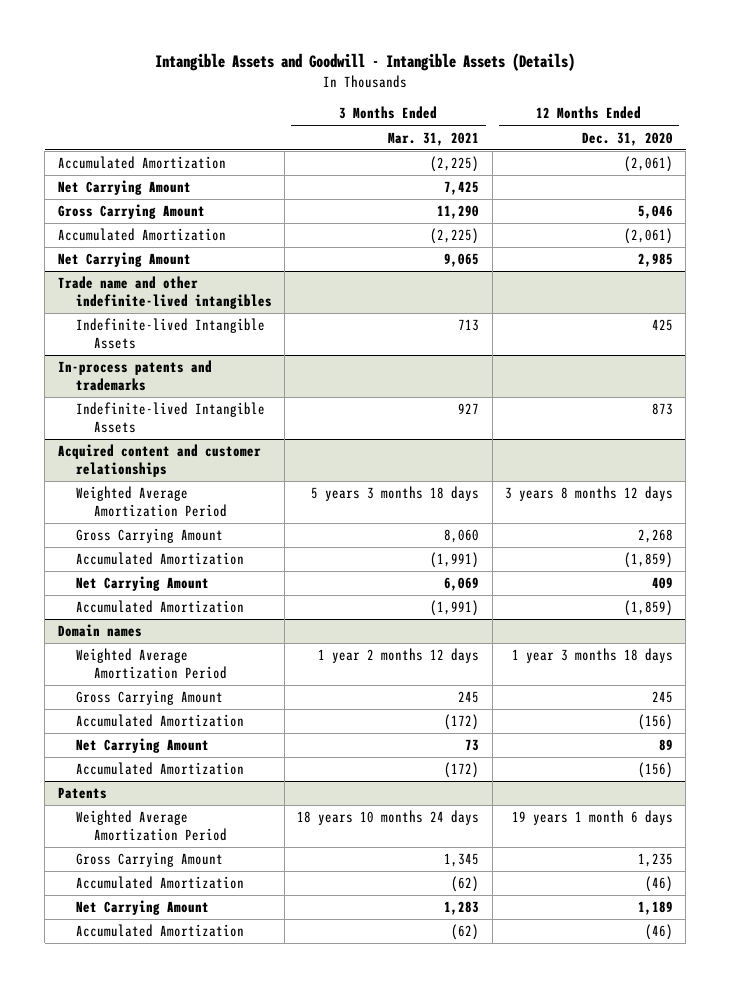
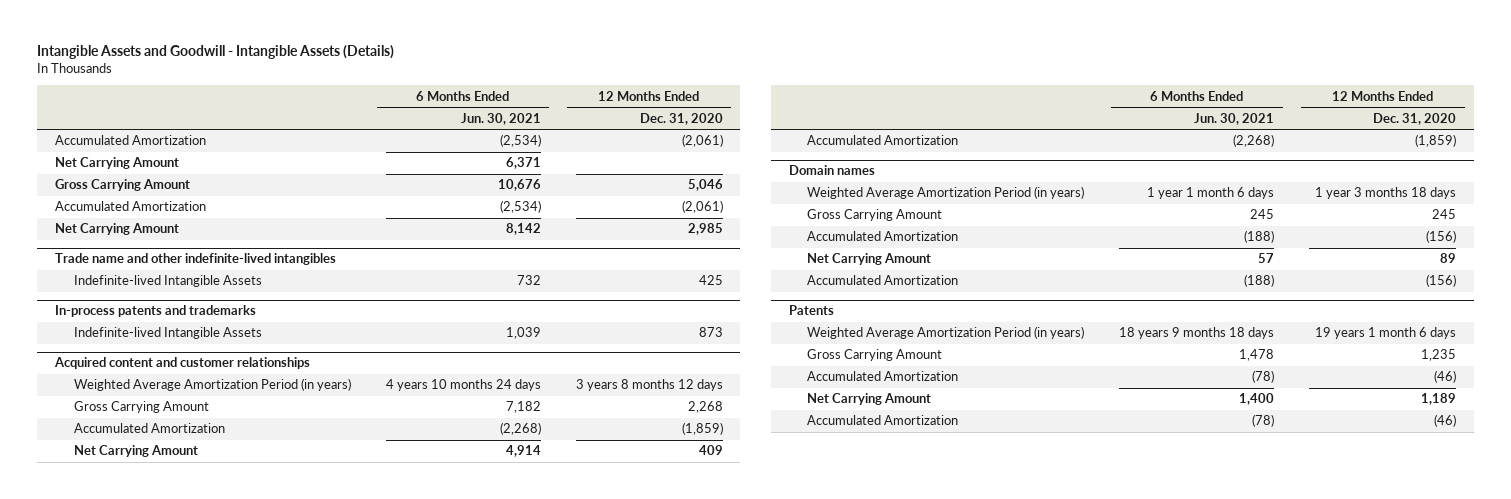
- | 3 Months Ended Mar. 31, 2021 | 12 Months Ended Dec. 31, 2020
+ | 6 Months Ended Jun. 30, 2021 | 12 Months Ended Dec. 31, 2020
@ Acquired content and customer relationships
- Weighted Average Amortization Period | 5 years 3 months 18 days | 3 years 8 months 12 days
+ Weighted Average Amortization Period (in years) | 4 years 10 months 24 days | 3 years 8 months 12 days
@ Domain names
- Weighted Average Amortization Period | 1 year 2 months 12 days | 1 year 3 months 18 days
+ Weighted Average Amortization Period (in years) | 1 year 1 month 6 days | 1 year 3 months 18 days
@ Patents
- Weighted Average Amortization Period | 18 years 10 months 24 days | 19 years 1 month 6 days
+ Weighted Average Amortization Period (in years) | 18 years 9 months 18 days | 19 years 1 month 6 days

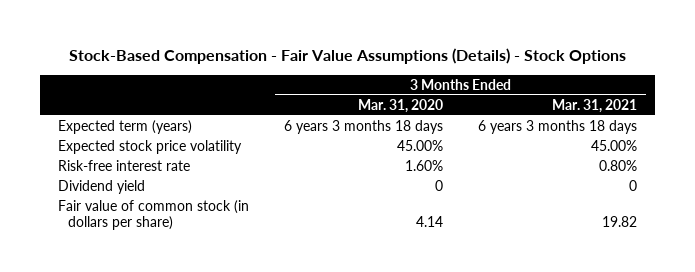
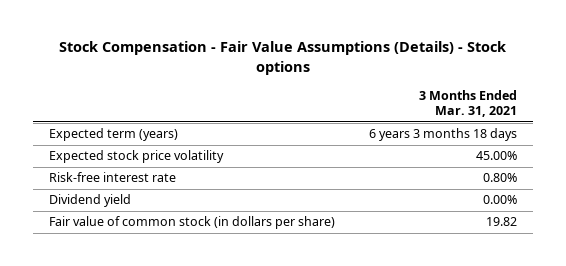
- Stock-Based Compensation - Fair Value Assumptions (Details) - Stock Options
+ Stock Compensation - Fair Value Assumptions (Details) - Stock options
- | 3 Months Ended Mar. 31, 2020 | 3 Months Ended Mar. 31, 2021
+ | 3 Months Ended Mar. 31, 2021
- Dividend yield | 0 | 0
+ Dividend yield | 0.00%

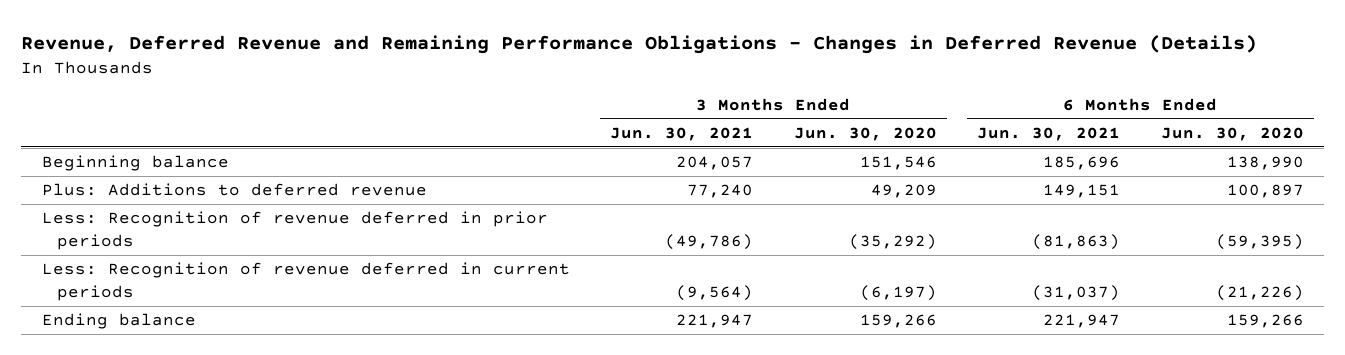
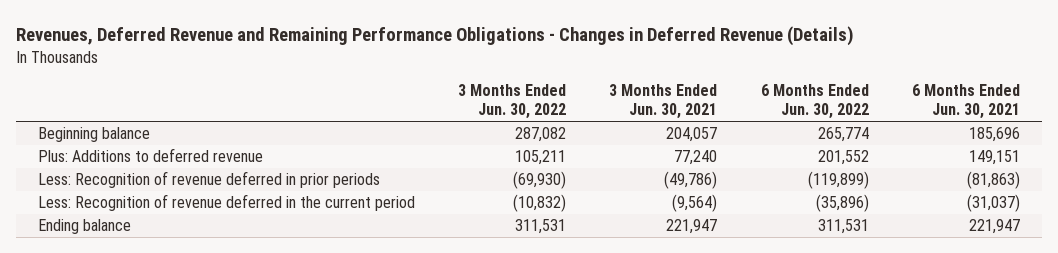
- Revenue, Deferred Revenue and Remaining Performance Obligations - Changes in Deferred Revenue (Details)
+ Revenues, Deferred Revenue and Remaining Performance Obligations - Changes in Deferred Revenue (Details)
- | 3 Months Ended Jun. 30, 2021 | 3 Months Ended Jun. 30, 2020 | 6 Months Ended Jun. 30, 2021 | 6 Months Ended Jun. 30, 2020
+ | 3 Months Ended Jun. 30, 2022 | 3 Months Ended Jun. 30, 2021 | 6 Months Ended Jun. 30, 2022 | 6 Months Ended Jun. 30, 2021
- Less: Recognition of revenue deferred in current periods | (9,564) | (6,197) | (31,037) | (21,226)
+ Less: Recognition of revenue deferred in the current period | (10,832) | (9,564) | (35,896) | (31,037)

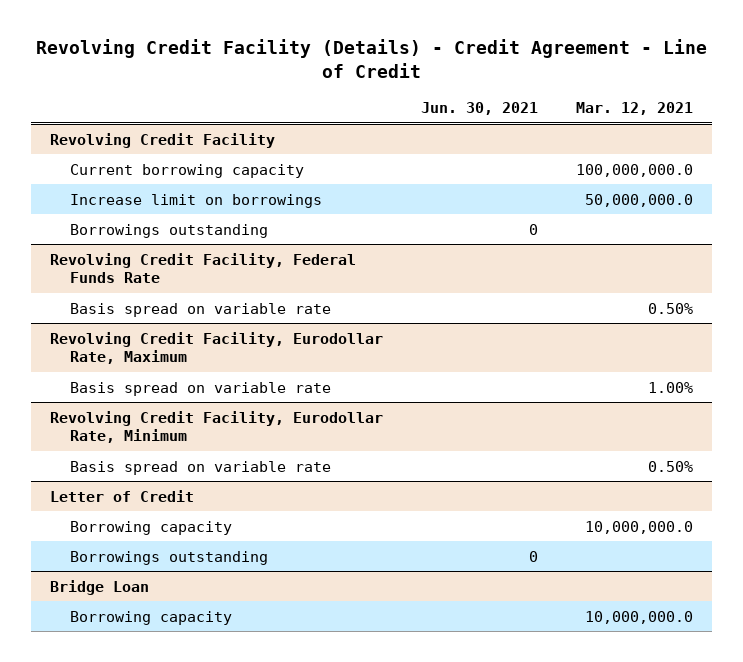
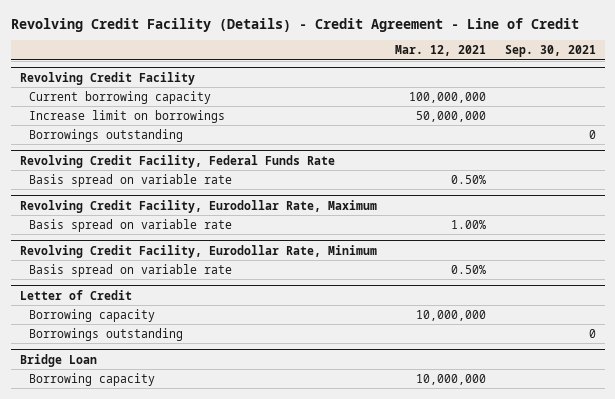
- | Jun. 30, 2021 | Mar. 12, 2021
+ | Mar. 12, 2021 | Sep. 30, 2021
@ Revolving Credit Facility
- Current borrowing capacity | | 100,000,000.0
- Increase limit on borrowings | | 50,000,000.0
+ Current borrowing capacity | 100,000,000 |
+ Increase limit on borrowings | 50,000,000 |
@ Letter of Credit
- Borrowing capacity | | 10,000,000.0
+ Borrowing capacity | 10,000,000 |
@ Bridge Loan
- Borrowing capacity | | 10,000,000.0
+ Borrowing capacity | 10,000,000 |

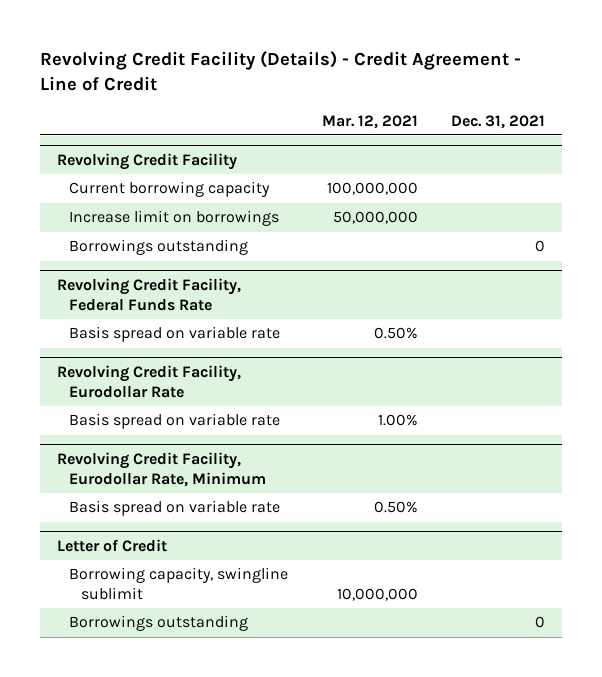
- | Mar. 12, 2021 | Sep. 30, 2021
+ | Mar. 12, 2021 | Dec. 31, 2021
- Revolving Credit Facility, Eurodollar Rate, Maximum
+ Revolving Credit Facility, Eurodollar Rate
@ Letter of Credit
- Borrowing capacity | 10,000,000 |
+ Borrowing capacity, swingline sublimit | 10,000,000 |
- Bridge Loan
- Borrowing capacity | 10,000,000 |

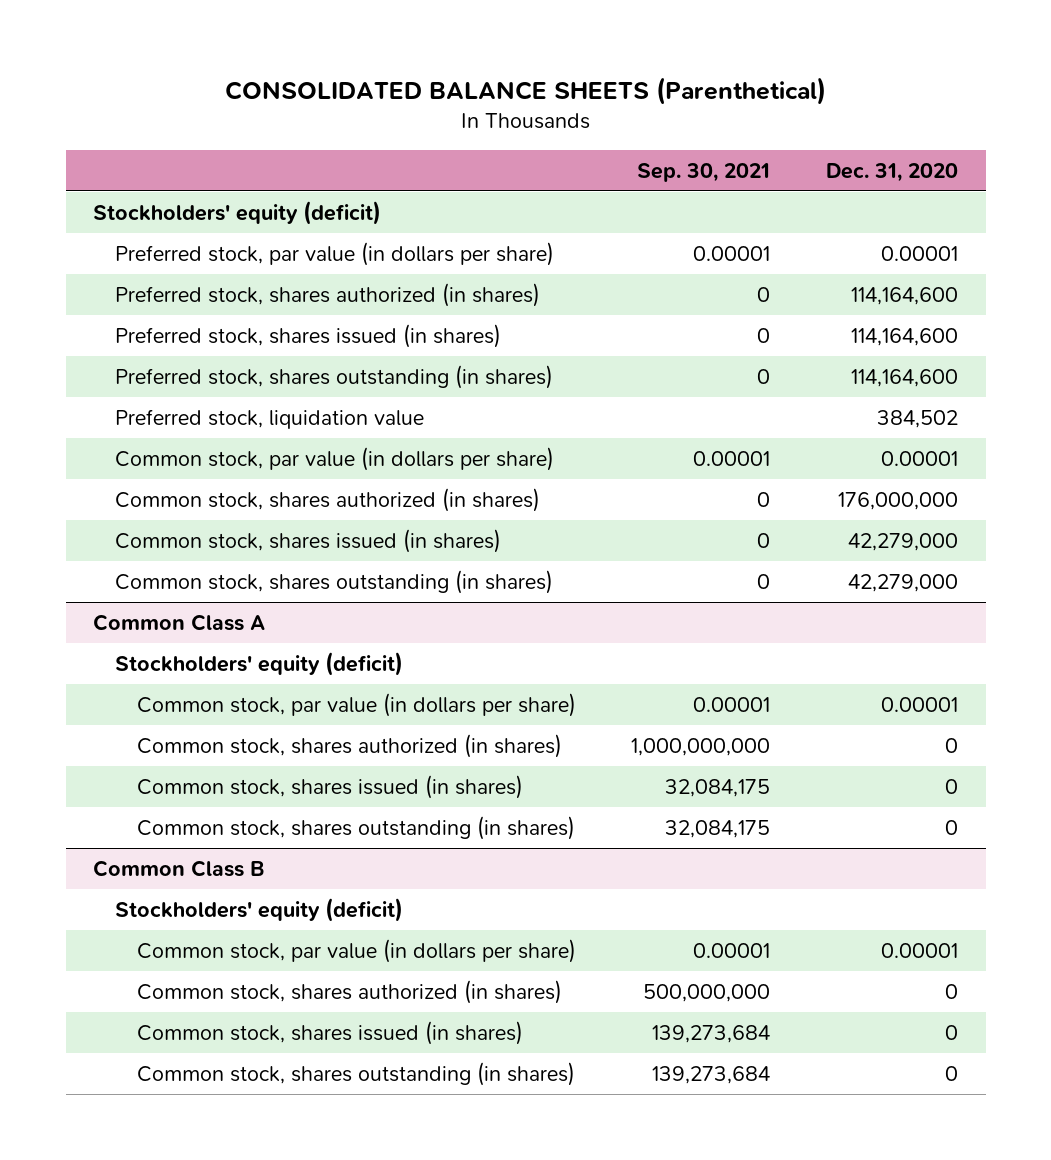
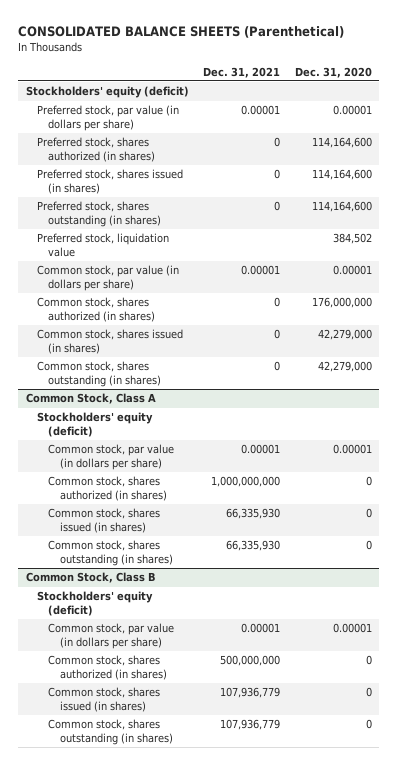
- | Sep. 30, 2021 | Dec. 31, 2020
+ | Dec. 31, 2021 | Dec. 31, 2020
- Common Class A
+ Common Stock, Class A
- Common Class B
+ Common Stock, Class B

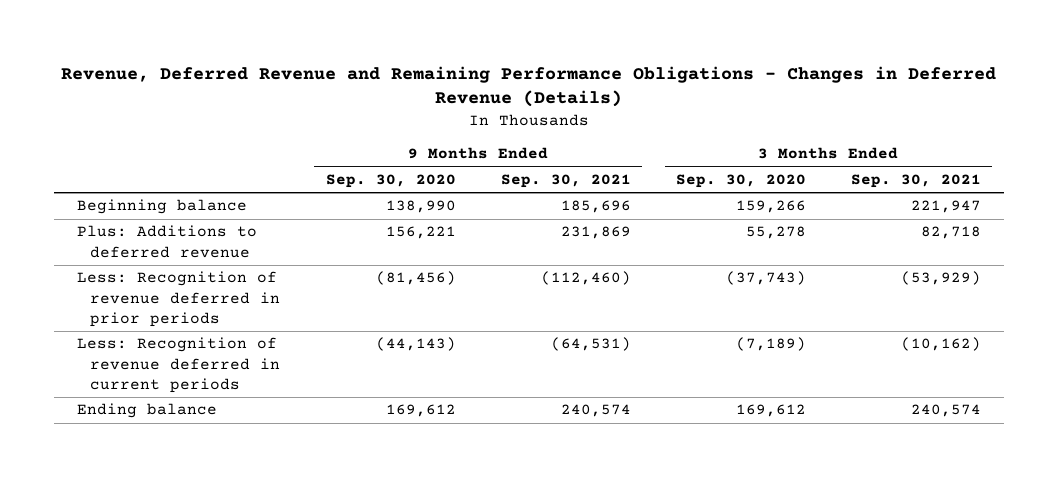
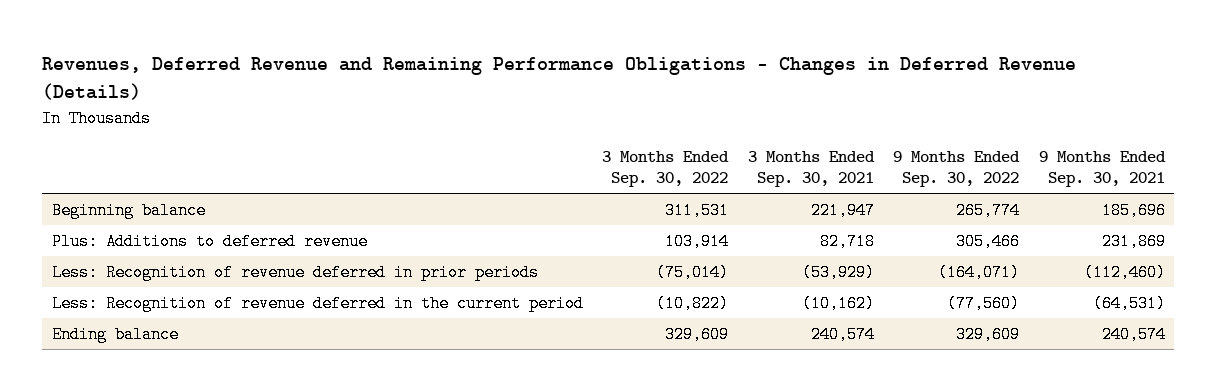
- Revenue, Deferred Revenue and Remaining Performance Obligations - Changes in Deferred Revenue (Details)
+ Revenues, Deferred Revenue and Remaining Performance Obligations - Changes in Deferred Revenue (Details)
- | 9 Months Ended Sep. 30, 2020 | 9 Months Ended Sep. 30, 2021 | 3 Months Ended Sep. 30, 2020 | 3 Months Ended Sep. 30, 2021
+ | 3 Months Ended Sep. 30, 2022 | 3 Months Ended Sep. 30, 2021 | 9 Months Ended Sep. 30, 2022 | 9 Months Ended Sep. 30, 2021
- Less: Recognition of revenue deferred in current periods | (44,143) | (64,531) | (7,189) | (10,162)
+ Less: Recognition of revenue deferred in the current period | (10,822) | (10,162) | (77,560) | (64,531)

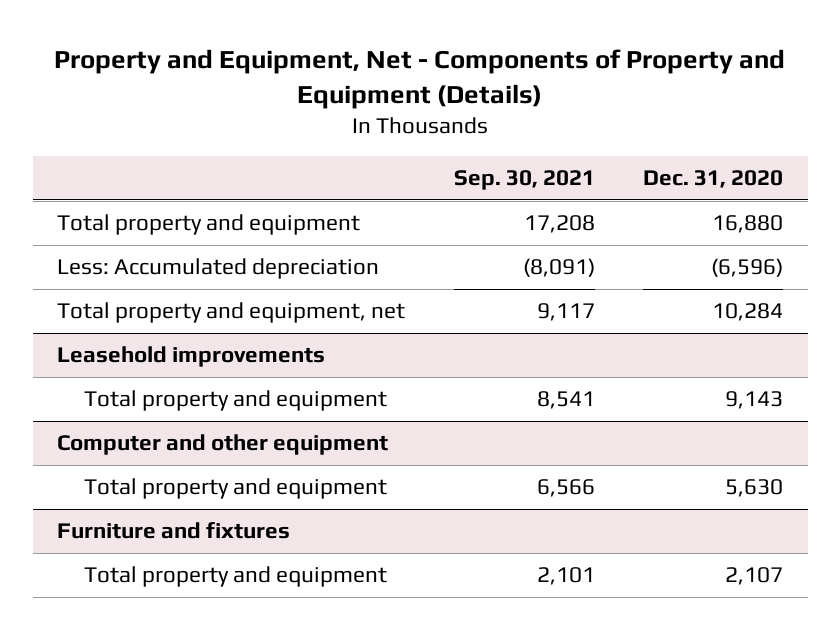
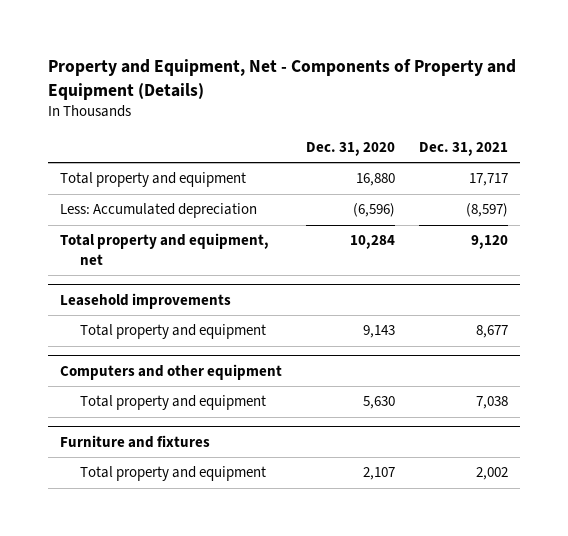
- | Sep. 30, 2021 | Dec. 31, 2020
+ | Dec. 31, 2020 | Dec. 31, 2021
- Computer and other equipment
+ Computers and other equipment

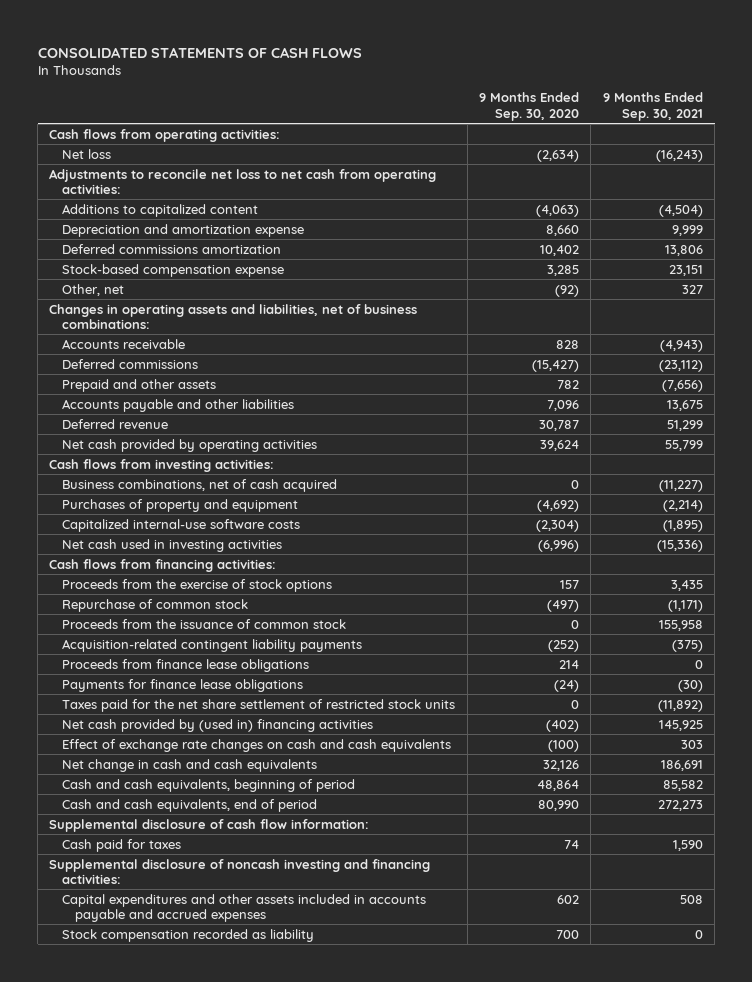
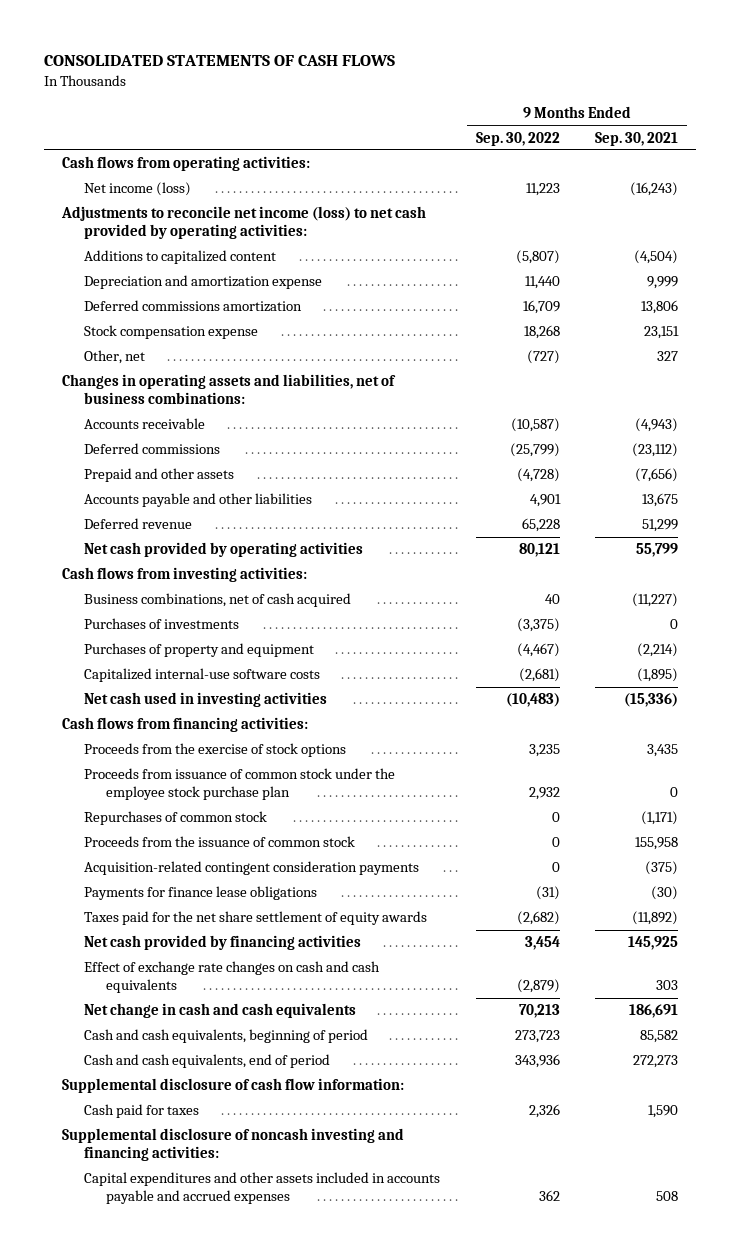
- | 9 Months Ended Sep. 30, 2020 | 9 Months Ended Sep. 30, 2021
+ | 9 Months Ended Sep. 30, 2022 | 9 Months Ended Sep. 30, 2021
- Net loss | (2,634) | (16,243)
- Adjustments to reconcile net loss to net cash from operating activities:
+ Net income (loss) | 11,223 | (16,243)
+ Adjustments to reconcile net income (loss) to net cash provided by operating activities:
- Stock-based compensation expense | 3,285 | 23,151
+ Stock compensation expense | 18,268 | 23,151
+ Purchases of investments | (3,375) | 0
- Repurchase of common stock | (497) | (1,171)
+ Proceeds from issuance of common stock under the employee stock purchase plan | 2,932 | 0
+ Repurchases of common stock | 0 | (1,171)
- Acquisition-related contingent liability payments | (252) | (375)
- Proceeds from finance lease obligations | 214 | 0
+ Acquisition-related contingent consideration payments | 0 | (375)
- Taxes paid for the net share settlement of restricted stock units | 0 | (11,892)
- Net cash provided by (used in) financing activities | (402) | 145,925
+ Taxes paid for the net share settlement of equity awards | (2,682) | (11,892)
+ Net cash provided by financing activities | 3,454 | 145,925
- Stock compensation recorded as liability | 700 | 0

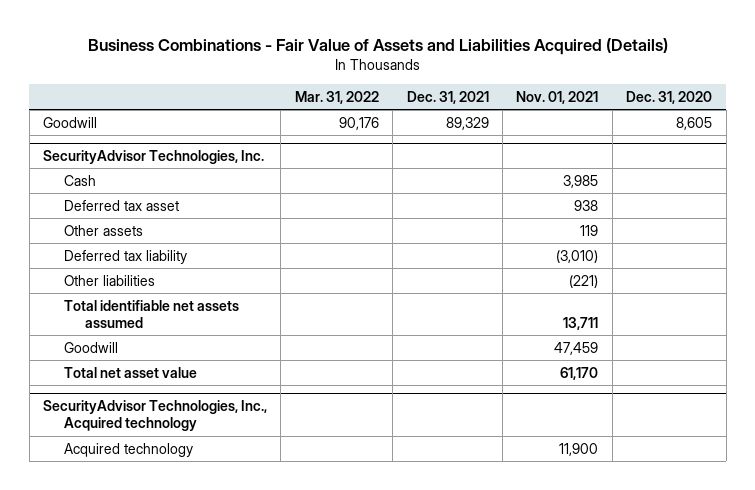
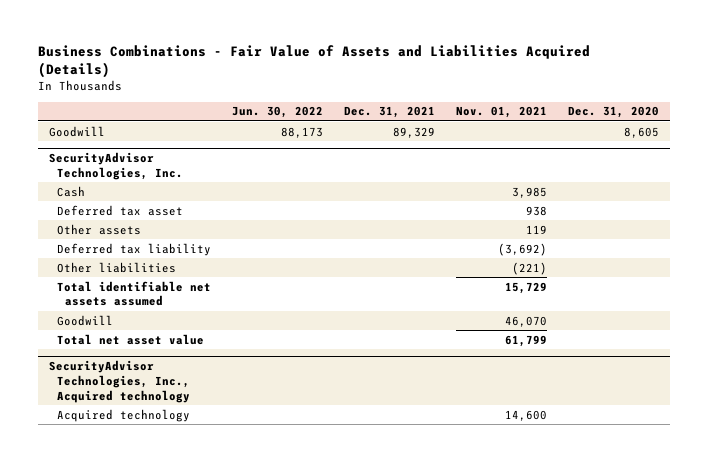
- | Mar. 31, 2022 | Dec. 31, 2021 | Nov. 01, 2021 | Dec. 31, 2020
+ | Jun. 30, 2022 | Dec. 31, 2021 | Nov. 01, 2021 | Dec. 31, 2020
@ SecurityAdvisor Technologies, Inc.
- Deferred tax liability | | | (3,010) |
+ Deferred tax liability | | | (3,692) |
- Total identifiable net assets assumed | | | 13,711 |
- Goodwill | | | 47,459 |
- Total net asset value | | | 61,170 |
+ Total identifiable net assets assumed | | | 15,729 |
+ Goodwill | | | 46,070 |
+ Total net asset value | | | 61,799 |
@ SecurityAdvisor Technologies, Inc., Acquired technology
- Acquired technology | | | 11,900 |
+ Acquired technology | | | 14,600 |

